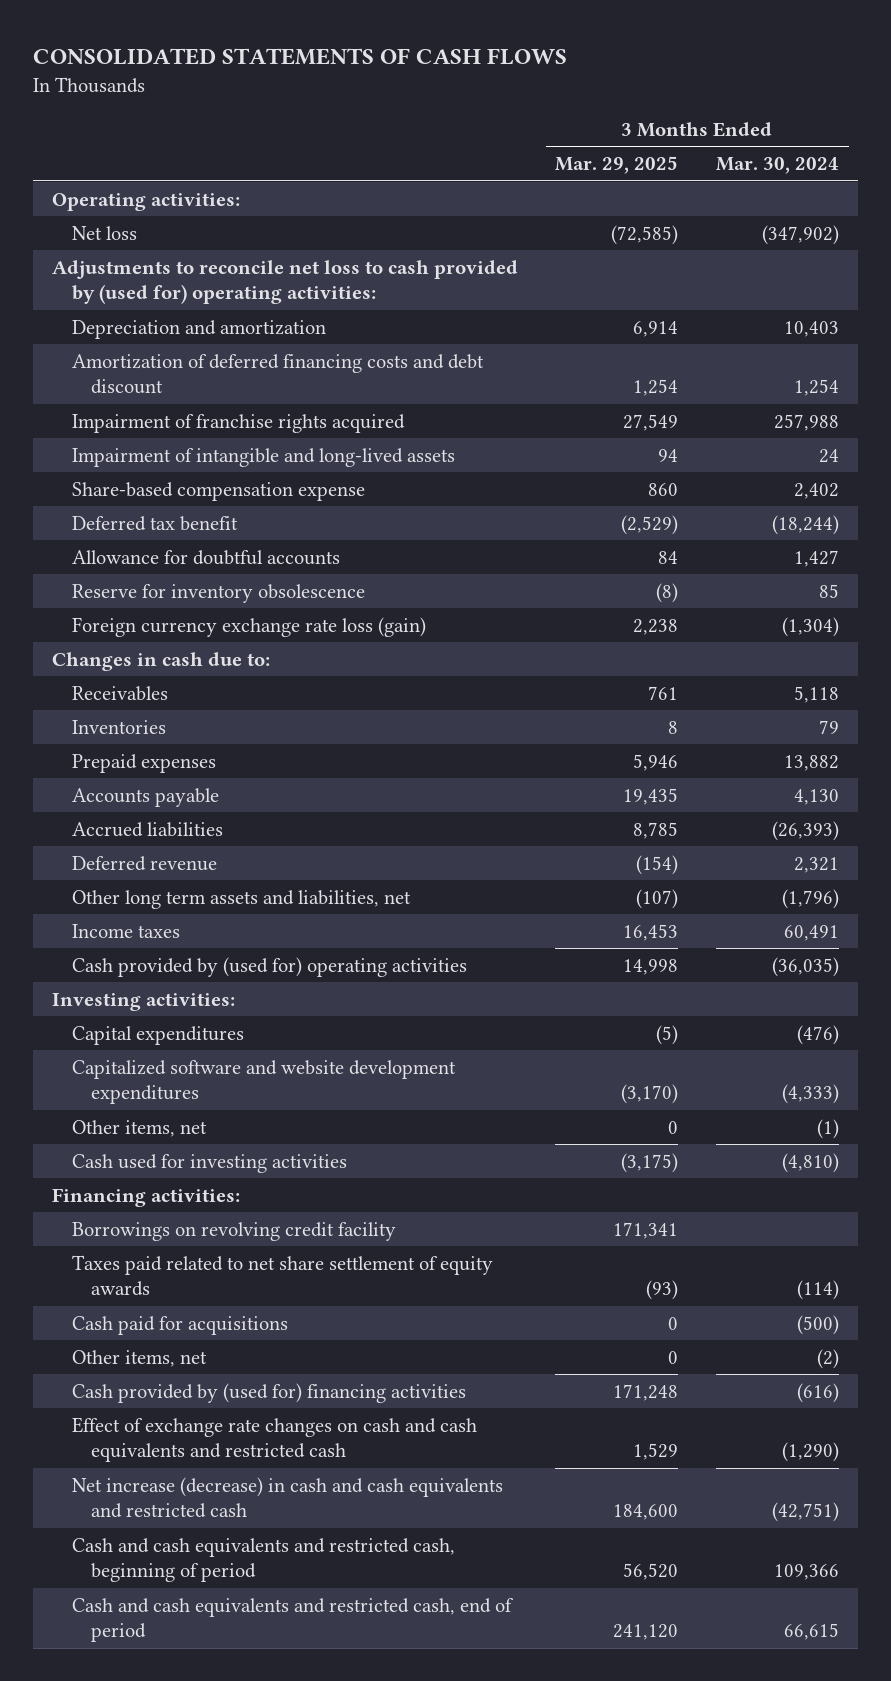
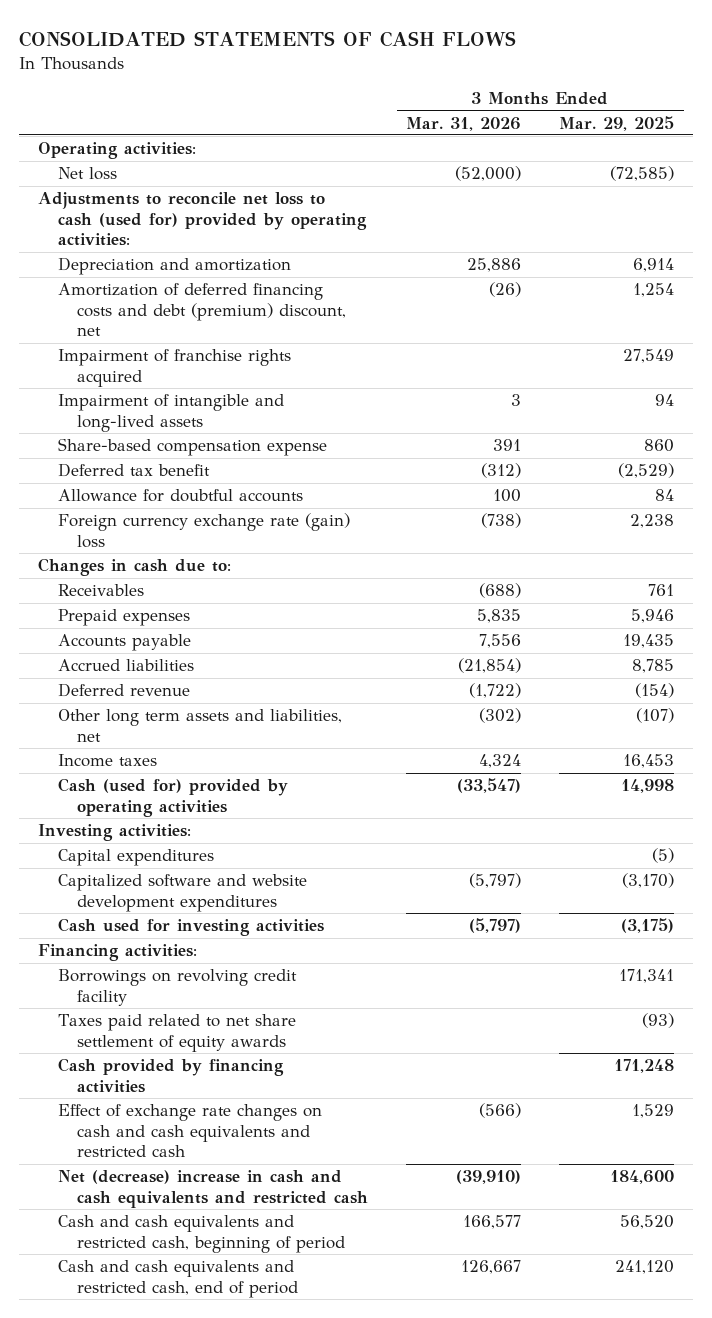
- | 3 Months Ended Mar. 29, 2025 | 3 Months Ended Mar. 30, 2024
+ | 3 Months Ended Mar. 31, 2026 | 3 Months Ended Mar. 29, 2025
- Adjustments to reconcile net loss to cash provided by (used for) operating activities:
+ Adjustments to reconcile net loss to cash (used for) provided by operating activities:
- Amortization of deferred financing costs and debt discount | 1,254 | 1,254
+ Amortization of deferred financing costs and debt (premium) discount, net | (26) | 1,254
- Reserve for inventory obsolescence | (8) | 85
- Foreign currency exchange rate loss (gain) | 2,238 | (1,304)
+ Foreign currency exchange rate (gain) loss | (738) | 2,238
- Inventories | 8 | 79
- Cash provided by (used for) operating activities | 14,998 | (36,035)
+ Cash (used for) provided by operating activities | (33,547) | 14,998
- Other items, net | 0 | (1)
- Cash paid for acquisitions | 0 | (500)
- Other items, net | 0 | (2)
- Cash provided by (used for) financing activities | 171,248 | (616)
+ Cash provided by financing activities | | 171,248
- Net increase (decrease) in cash and cash equivalents and restricted cash | 184,600 | (42,751)
+ Net (decrease) increase in cash and cash equivalents and restricted cash | (39,910) | 184,600

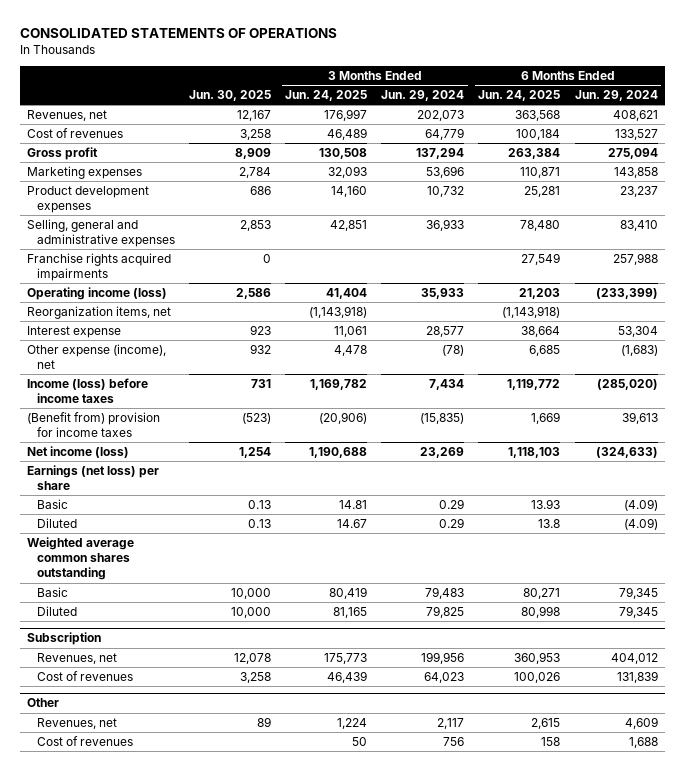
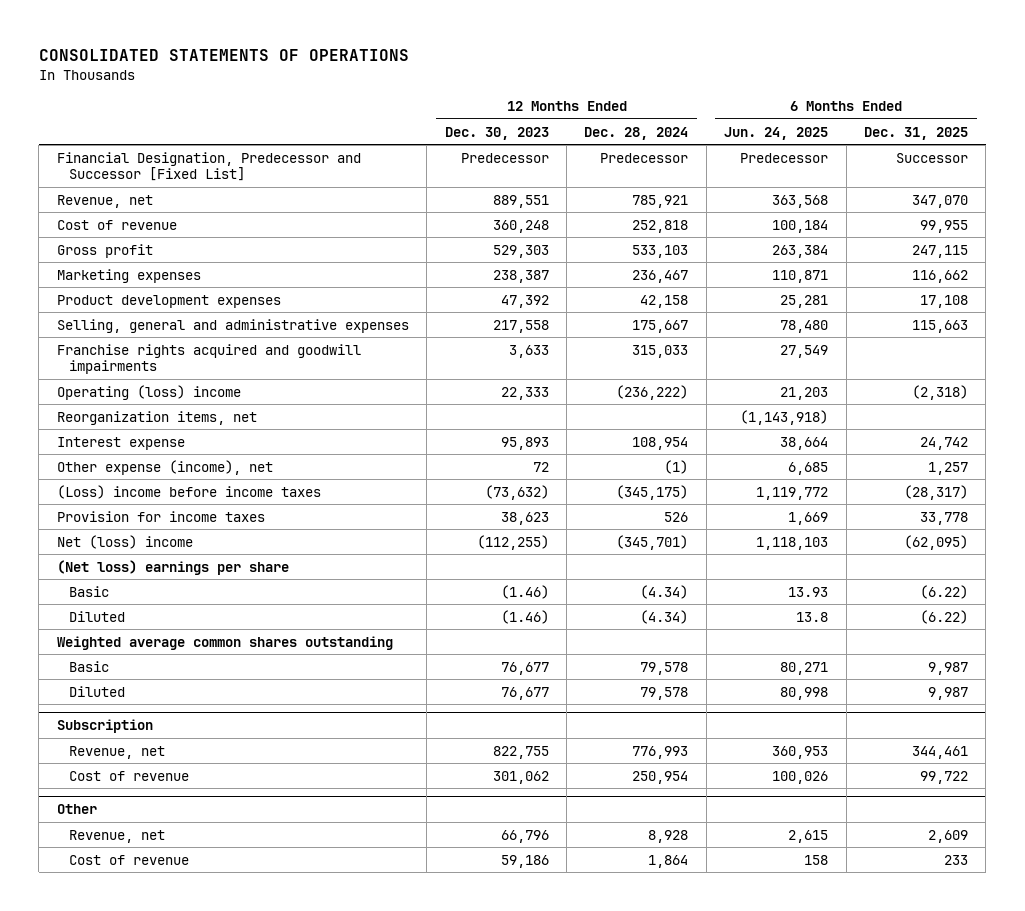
- | Jun. 30, 2025 | 3 Months Ended Jun. 24, 2025 | 3 Months Ended Jun. 29, 2024 | 6 Months Ended Jun. 24, 2025 | 6 Months Ended Jun. 29, 2024
+ | 12 Months Ended Dec. 30, 2023 | 12 Months Ended Dec. 28, 2024 | 6 Months Ended Jun. 24, 2025 | 6 Months Ended Dec. 31, 2025
- Revenues, net | 12,167 | 176,997 | 202,073 | 363,568 | 408,621
- Cost of revenues | 3,258 | 46,489 | 64,779 | 100,184 | 133,527
+ Financial Designation, Predecessor and Successor [Fixed List] | Predecessor | Predecessor | Predecessor | Successor
+ Revenue, net | 889,551 | 785,921 | 363,568 | 347,070
+ Cost of revenue | 360,248 | 252,818 | 100,184 | 99,955
- Franchise rights acquired impairments | 0 | | | 27,549 | 257,988
- Operating income (loss) | 2,586 | 41,404 | 35,933 | 21,203 | (233,399)
+ Franchise rights acquired and goodwill impairments | 3,633 | 315,033 | 27,549 |
+ Operating (loss) income | 22,333 | (236,222) | 21,203 | (2,318)
- Income (loss) before income taxes | 731 | 1,169,782 | 7,434 | 1,119,772 | (285,020)
- (Benefit from) provision for income taxes | (523) | (20,906) | (15,835) | 1,669 | 39,613
- Net income (loss) | 1,254 | 1,190,688 | 23,269 | 1,118,103 | (324,633)
- Earnings (net loss) per share
+ (Loss) income before income taxes | (73,632) | (345,175) | 1,119,772 | (28,317)
+ Provision for income taxes | 38,623 | 526 | 1,669 | 33,778
+ Net (loss) income | (112,255) | (345,701) | 1,118,103 | (62,095)
+ (Net loss) earnings per share
@ Subscription
- Revenues, net | 12,078 | 175,773 | 199,956 | 360,953 | 404,012
- Cost of revenues | 3,258 | 46,439 | 64,023 | 100,026 | 131,839
+ Revenue, net | 822,755 | 776,993 | 360,953 | 344,461
+ Cost of revenue | 301,062 | 250,954 | 100,026 | 99,722
@ Other
- Revenues, net | 89 | 1,224 | 2,117 | 2,615 | 4,609
- Cost of revenues | | 50 | 756 | 158 | 1,688
+ Revenue, net | 66,796 | 8,928 | 2,615 | 2,609
+ Cost of revenue | 59,186 | 1,864 | 158 | 233

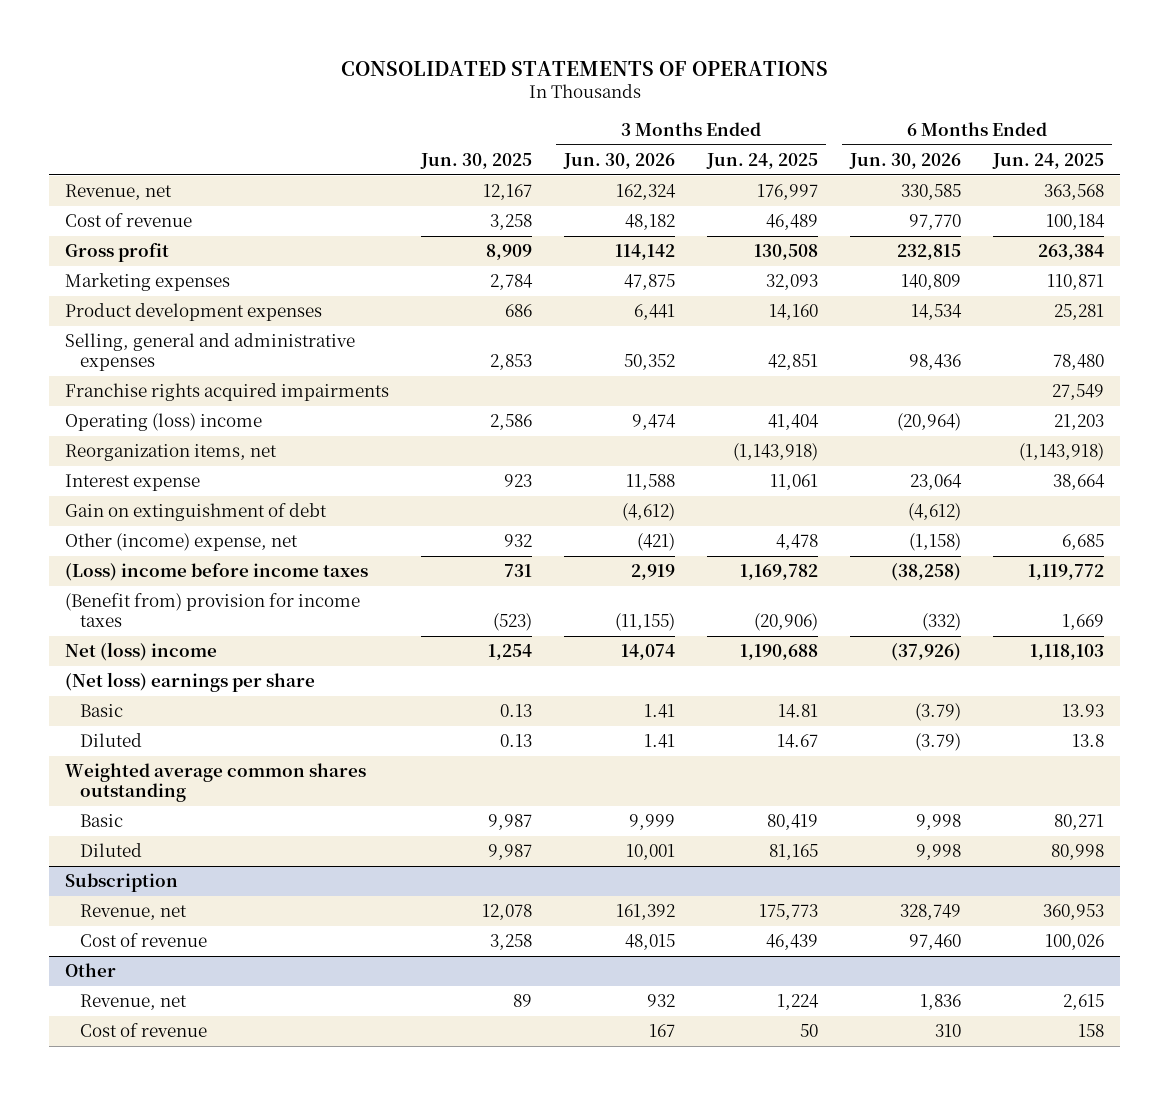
- | 12 Months Ended Dec. 30, 2023 | 12 Months Ended Dec. 28, 2024 | 6 Months Ended Jun. 24, 2025 | 6 Months Ended Dec. 31, 2025
+ | Jun. 30, 2025 | 3 Months Ended Jun. 30, 2026 | 3 Months Ended Jun. 24, 2025 | 6 Months Ended Jun. 30, 2026 | 6 Months Ended Jun. 24, 2025
- Financial Designation, Predecessor and Successor [Fixed List] | Predecessor | Predecessor | Predecessor | Successor
- Franchise rights acquired and goodwill impairments | 3,633 | 315,033 | 27,549 |
+ Franchise rights acquired impairments | | | | | 27,549
- Other expense (income), net | 72 | (1) | 6,685 | 1,257
+ Gain on extinguishment of debt | | (4,612) | | (4,612) |
+ Other (income) expense, net | 932 | (421) | 4,478 | (1,158) | 6,685
- Provision for income taxes | 38,623 | 526 | 1,669 | 33,778
+ (Benefit from) provision for income taxes | (523) | (11,155) | (20,906) | (332) | 1,669

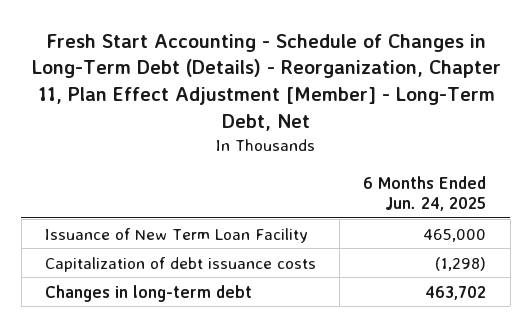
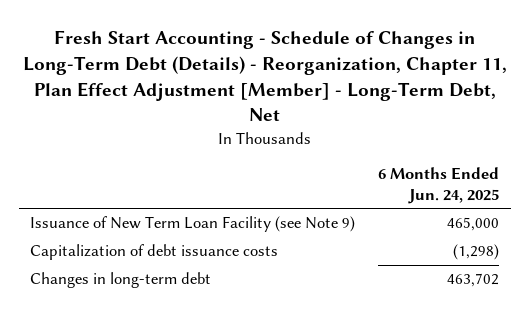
- Issuance of New Term Loan Facility | 465,000
+ Issuance of New Term Loan Facility (see Note 9) | 465,000

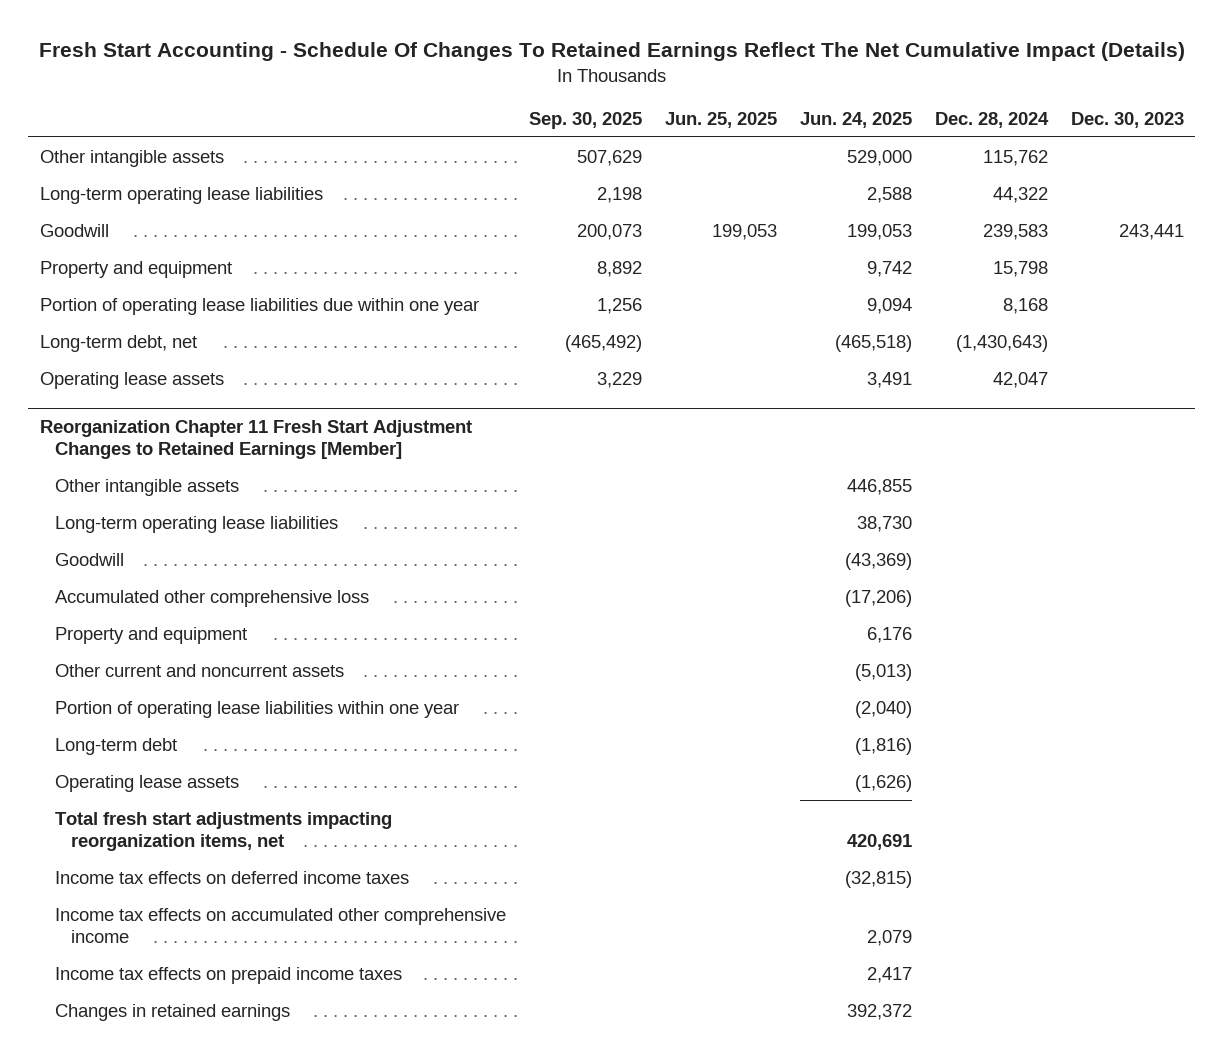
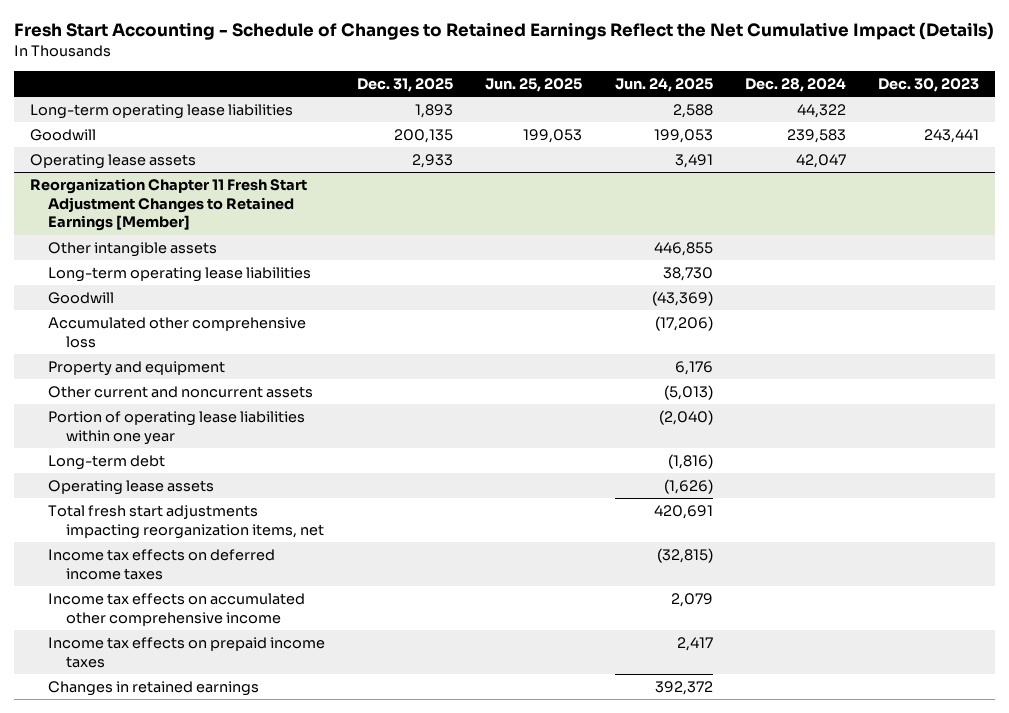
- Fresh Start Accounting - Schedule Of Changes To Retained Earnings Reflect The Net Cumulative Impact (Details)
+ Fresh Start Accounting - Schedule of Changes to Retained Earnings Reflect the Net Cumulative Impact (Details)
- | Sep. 30, 2025 | Jun. 25, 2025 | Jun. 24, 2025 | Dec. 28, 2024 | Dec. 30, 2023
+ | Dec. 31, 2025 | Jun. 25, 2025 | Jun. 24, 2025 | Dec. 28, 2024 | Dec. 30, 2023
- Other intangible assets | 507,629 | | 529,000 | 115,762 |
- Property and equipment | 8,892 | | 9,742 | 15,798 |
- Portion of operating lease liabilities due within one year | 1,256 | | 9,094 | 8,168 |
- Long-term debt, net | (465,492) | | (465,518) | (1,430,643) |

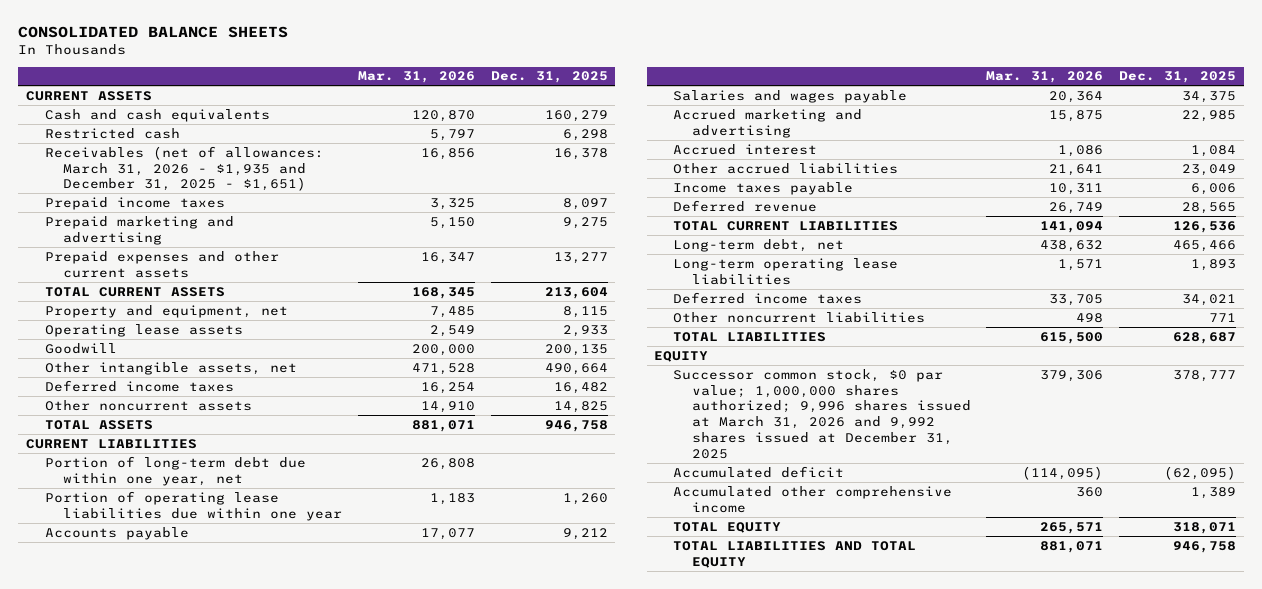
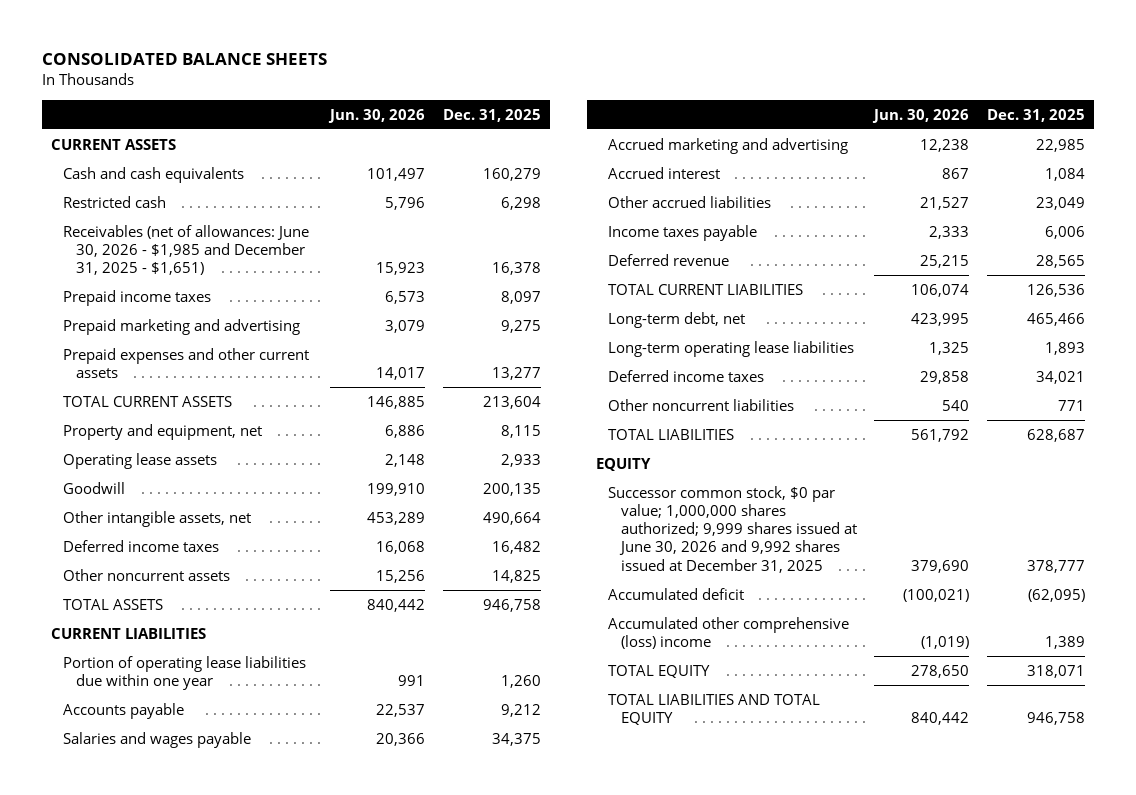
- | Mar. 31, 2026 | Dec. 31, 2025
+ | Jun. 30, 2026 | Dec. 31, 2025
- Receivables (net of allowances: March 31, 2026 - $1,935 and December 31, 2025 - $1,651) | 16,856 | 16,378
+ Receivables (net of allowances: June 30, 2026 - $1,985 and December 31, 2025 - $1,651) | 15,923 | 16,378
- Portion of long-term debt due within one year, net | 26,808 |
- Successor common stock, $0 par value; 1,000,000 shares authorized; 9,996 shares issued at March 31, 2026 and 9,992 shares issued at December 31, 2025 | 379,306 | 378,777
+ Successor common stock, $0 par value; 1,000,000 shares authorized; 9,999 shares issued at June 30, 2026 and 9,992 shares issued at December 31, 2025 | 379,690 | 378,777
- Accumulated other comprehensive income | 360 | 1,389
+ Accumulated other comprehensive (loss) income | (1,019) | 1,389

